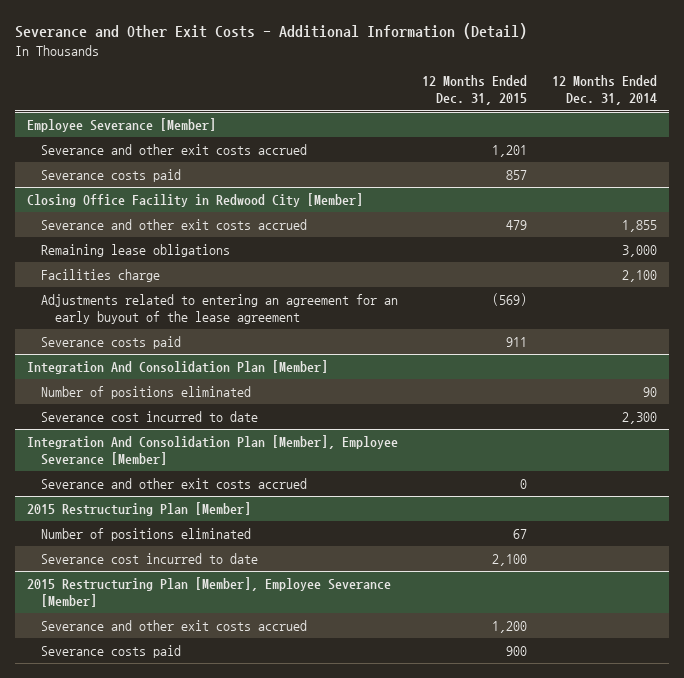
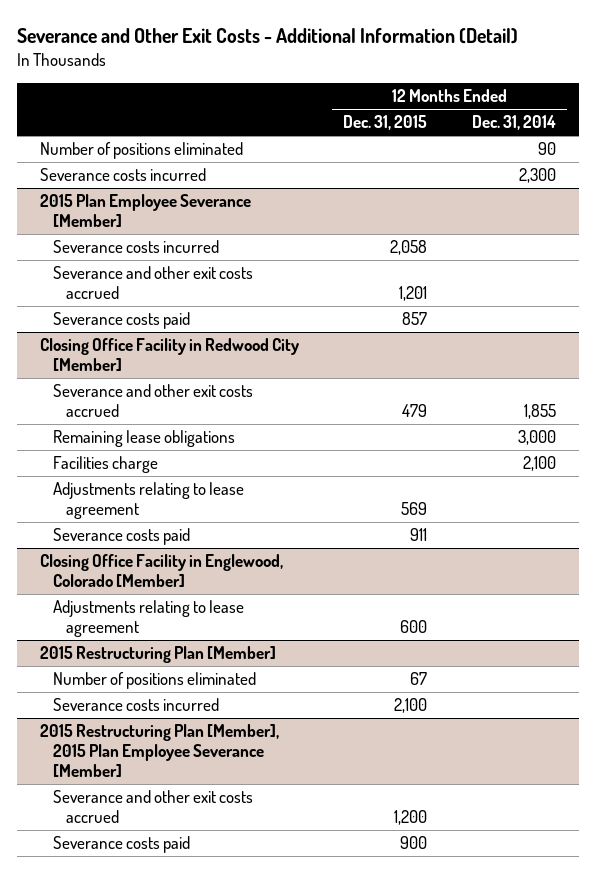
- Employee Severance [Member]
+ Number of positions eliminated | | 90
+ Severance costs incurred | | 2,300
+ 2015 Plan Employee Severance [Member]
+ Severance costs incurred | 2,058 |
@ Closing Office Facility in Redwood City [Member]
- Adjustments related to entering an agreement for an early buyout of the lease agreement | (569) |
+ Adjustments relating to lease agreement | 569 |
- Integration And Consolidation Plan [Member]
- Number of positions eliminated | | 90
- Severance cost incurred to date | | 2,300
- Integration And Consolidation Plan [Member], Employee Severance [Member]
- Severance and other exit costs accrued | 0 |
+ Closing Office Facility in Englewood, Colorado [Member]
+ Adjustments relating to lease agreement | 600 |
@ 2015 Restructuring Plan [Member]
- Severance cost incurred to date | 2,100 |
- 2015 Restructuring Plan [Member], Employee Severance [Member]
@ 2015 Restructuring Plan [Member]
+ Severance costs incurred | 2,100 |
+ 2015 Restructuring Plan [Member], 2015 Plan Employee Severance [Member]

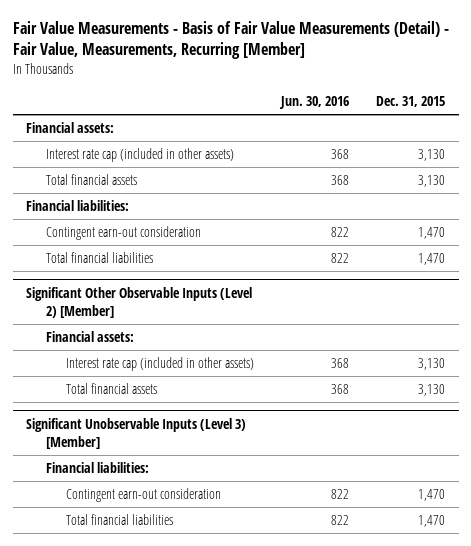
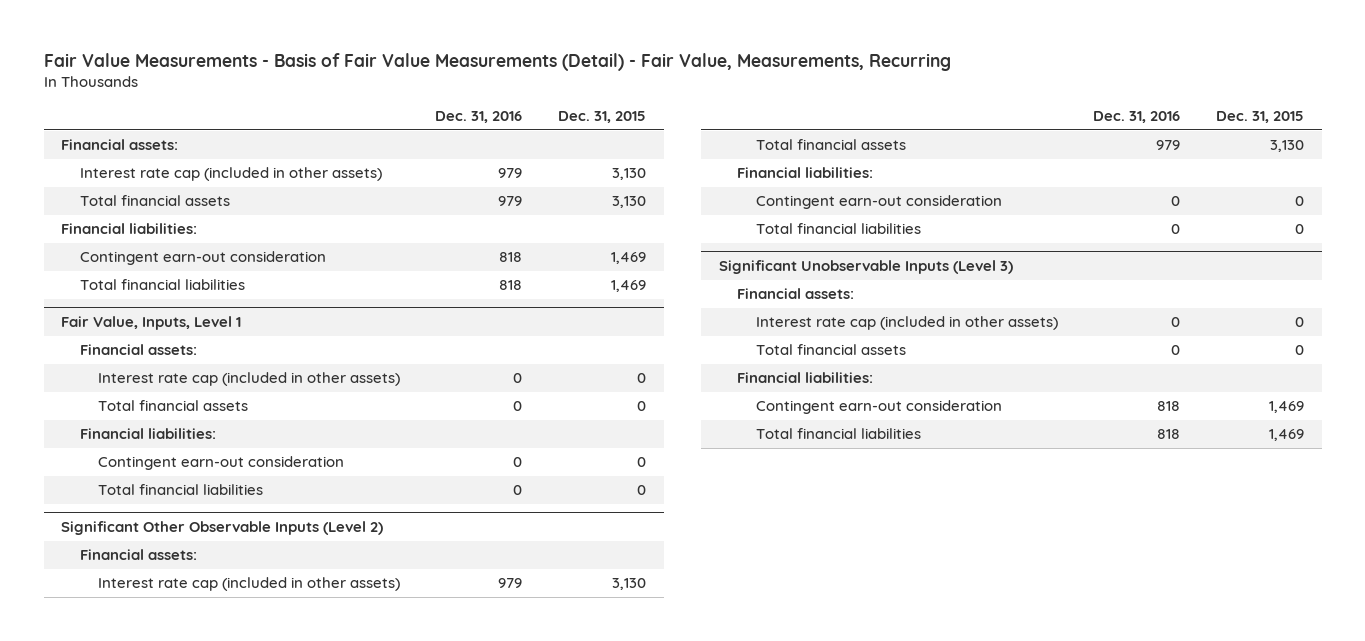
- Fair Value Measurements - Basis of Fair Value Measurements (Detail) - Fair Value, Measurements, Recurring [Member]
+ Fair Value Measurements - Basis of Fair Value Measurements (Detail) - Fair Value, Measurements, Recurring
- | Jun. 30, 2016 | Dec. 31, 2015
+ | Dec. 31, 2016 | Dec. 31, 2015
- Contingent earn-out consideration | 822 | 1,470
- Total financial liabilities | 822 | 1,470
- Significant Other Observable Inputs (Level 2) [Member]
+ Contingent earn-out consideration | 818 | 1,469
+ Total financial liabilities | 818 | 1,469
+ Fair Value, Inputs, Level 1
+ Interest rate cap (included in other assets) | 0 | 0
+ Total financial assets | 0 | 0
+ Financial liabilities:
+ Contingent earn-out consideration | 0 | 0
+ Total financial liabilities | 0 | 0
+ Significant Other Observable Inputs (Level 2)
+ Financial assets:
- Significant Unobservable Inputs (Level 3) [Member]
- Contingent earn-out consideration | 822 | 1,470
- Total financial liabilities | 822 | 1,470
+ Contingent earn-out consideration | 0 | 0
+ Total financial liabilities | 0 | 0
+ Significant Unobservable Inputs (Level 3)
+ Financial assets:
+ Interest rate cap (included in other assets) | 0 | 0
+ Total financial assets | 0 | 0
+ Financial liabilities:
+ Contingent earn-out consideration | 818 | 1,469
+ Total financial liabilities | 818 | 1,469

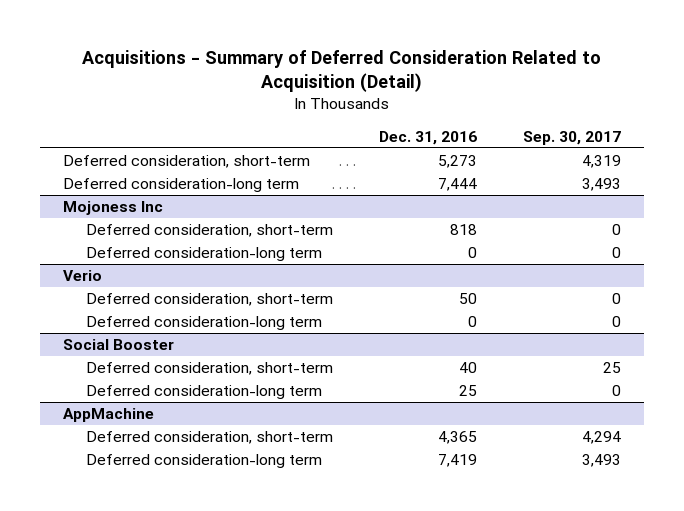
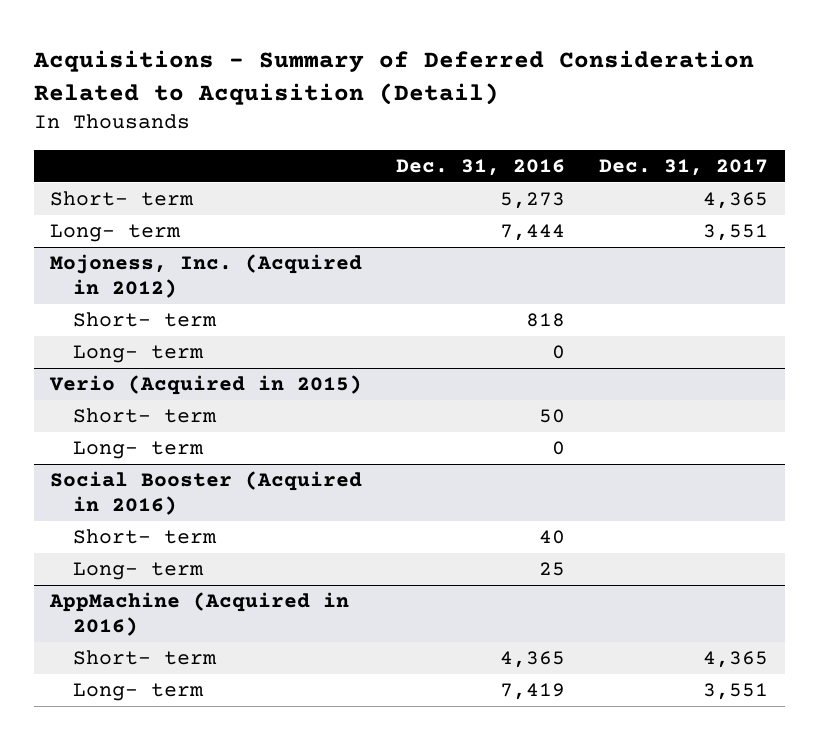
- | Dec. 31, 2016 | Sep. 30, 2017
+ | Dec. 31, 2016 | Dec. 31, 2017
- Deferred consideration, short-term | 5,273 | 4,319
- Deferred consideration-long term | 7,444 | 3,493
- Mojoness Inc
- Deferred consideration, short-term | 818 | 0
- Deferred consideration-long term | 0 | 0
- Verio
- Deferred consideration, short-term | 50 | 0
- Deferred consideration-long term | 0 | 0
- Social Booster
- Deferred consideration, short-term | 40 | 25
- Deferred consideration-long term | 25 | 0
- AppMachine
- Deferred consideration, short-term | 4,365 | 4,294
- Deferred consideration-long term | 7,419 | 3,493
+ Short- term | 5,273 | 4,365
+ Long- term | 7,444 | 3,551
+ Mojoness, Inc. (Acquired in 2012)
+ Short- term | 818 |
+ Long- term | 0 |
+ Verio (Acquired in 2015)
+ Short- term | 50 |
+ Long- term | 0 |
+ Social Booster (Acquired in 2016)
+ Short- term | 40 |
+ Long- term | 25 |
+ AppMachine (Acquired in 2016)
+ Short- term | 4,365 | 4,365
+ Long- term | 7,419 | 3,551

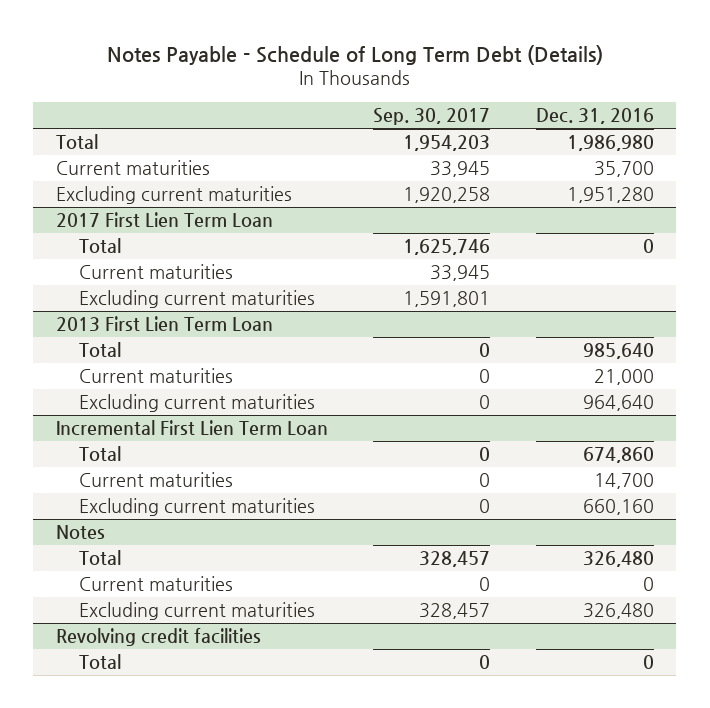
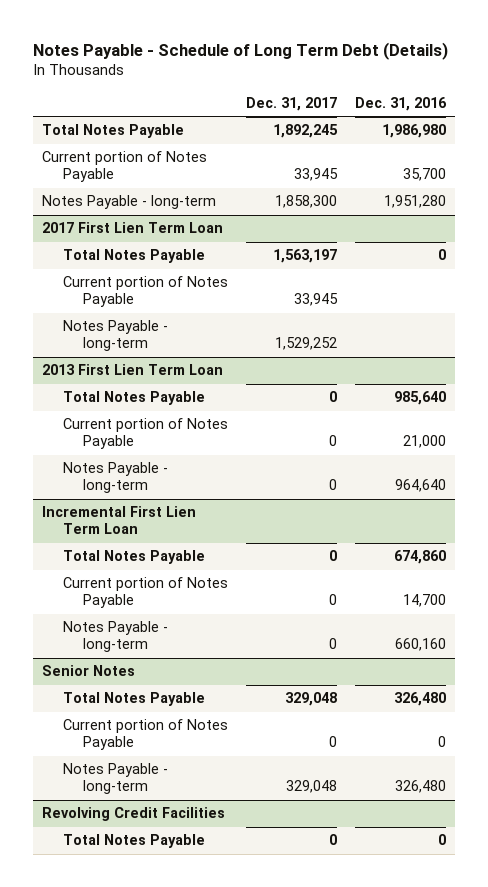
- | Sep. 30, 2017 | Dec. 31, 2016
+ | Dec. 31, 2017 | Dec. 31, 2016
- Total | 1,954,203 | 1,986,980
- Current maturities | 33,945 | 35,700
- Excluding current maturities | 1,920,258 | 1,951,280
+ Total Notes Payable | 1,892,245 | 1,986,980
+ Current portion of Notes Payable | 33,945 | 35,700
+ Notes Payable - long-term | 1,858,300 | 1,951,280
@ 2017 First Lien Term Loan
- Total | 1,625,746 | 0
- Current maturities | 33,945 |
- Excluding current maturities | 1,591,801 |
+ Total Notes Payable | 1,563,197 | 0
+ Current portion of Notes Payable | 33,945 |
+ Notes Payable - long-term | 1,529,252 |
@ 2013 First Lien Term Loan
- Total | 0 | 985,640
- Current maturities | 0 | 21,000
- Excluding current maturities | 0 | 964,640
+ Total Notes Payable | 0 | 985,640
+ Current portion of Notes Payable | 0 | 21,000
+ Notes Payable - long-term | 0 | 964,640
@ Incremental First Lien Term Loan
- Total | 0 | 674,860
- Current maturities | 0 | 14,700
- Excluding current maturities | 0 | 660,160
- Notes
- Total | 328,457 | 326,480
- Current maturities | 0 | 0
- Excluding current maturities | 328,457 | 326,480
- Revolving credit facilities
- Total | 0 | 0
@ Incremental First Lien Term Loan
+ Total Notes Payable | 0 | 674,860
+ Current portion of Notes Payable | 0 | 14,700
+ Notes Payable - long-term | 0 | 660,160
+ Senior Notes
+ Total Notes Payable | 329,048 | 326,480
+ Current portion of Notes Payable | 0 | 0
+ Notes Payable - long-term | 329,048 | 326,480
+ Revolving Credit Facilities
+ Total Notes Payable | 0 | 0

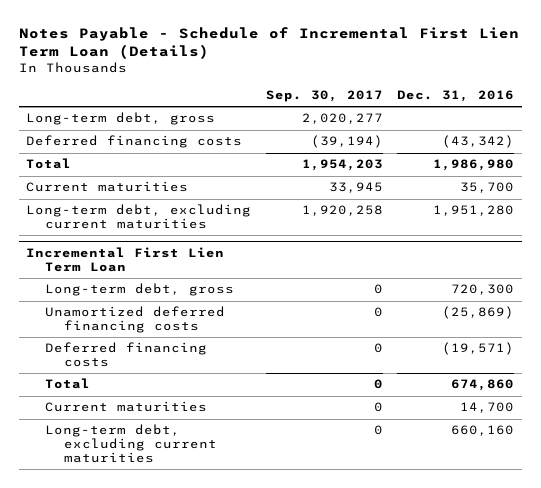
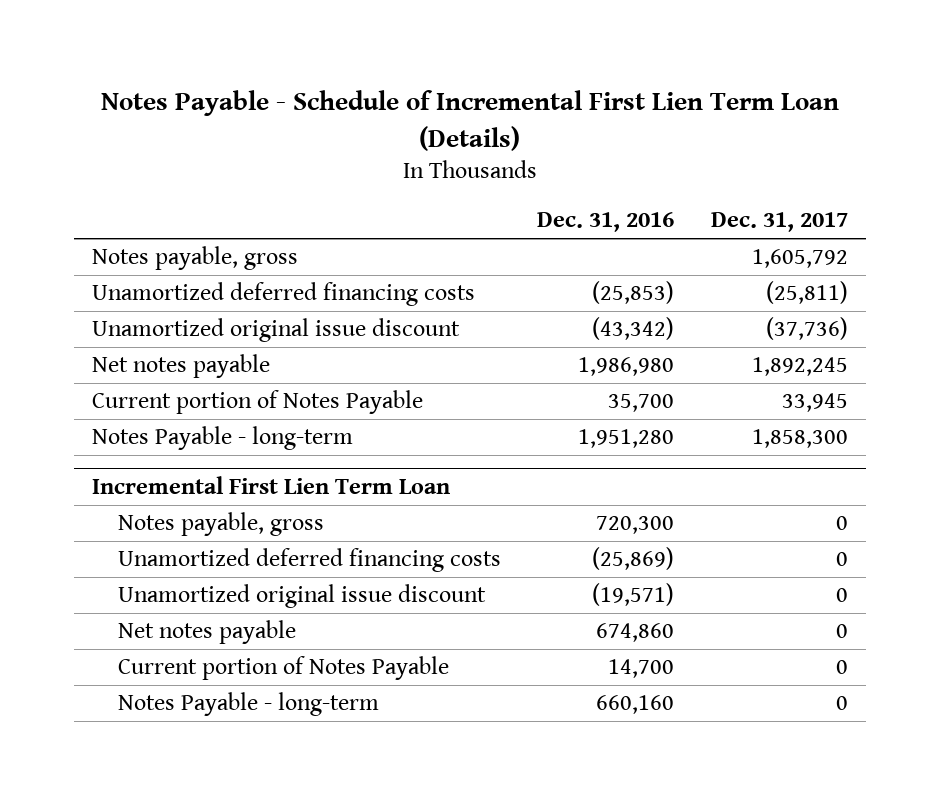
- | Sep. 30, 2017 | Dec. 31, 2016
+ | Dec. 31, 2016 | Dec. 31, 2017
- Long-term debt, gross | 2,020,277 |
- Deferred financing costs | (39,194) | (43,342)
- Total | 1,954,203 | 1,986,980
- Current maturities | 33,945 | 35,700
- Long-term debt, excluding current maturities | 1,920,258 | 1,951,280
+ Notes payable, gross | | 1,605,792
+ Unamortized deferred financing costs | (25,853) | (25,811)
+ Unamortized original issue discount | (43,342) | (37,736)
+ Net notes payable | 1,986,980 | 1,892,245
+ Current portion of Notes Payable | 35,700 | 33,945
+ Notes Payable - long-term | 1,951,280 | 1,858,300
@ Incremental First Lien Term Loan
- Long-term debt, gross | 0 | 720,300
+ Notes payable, gross | 720,300 | 0
- Deferred financing costs | 0 | (19,571)
- Total | 0 | 674,860
- Current maturities | 0 | 14,700
- Long-term debt, excluding current maturities | 0 | 660,160
+ Unamortized original issue discount | (19,571) | 0
+ Net notes payable | 674,860 | 0
+ Current portion of Notes Payable | 14,700 | 0
+ Notes Payable - long-term | 660,160 | 0

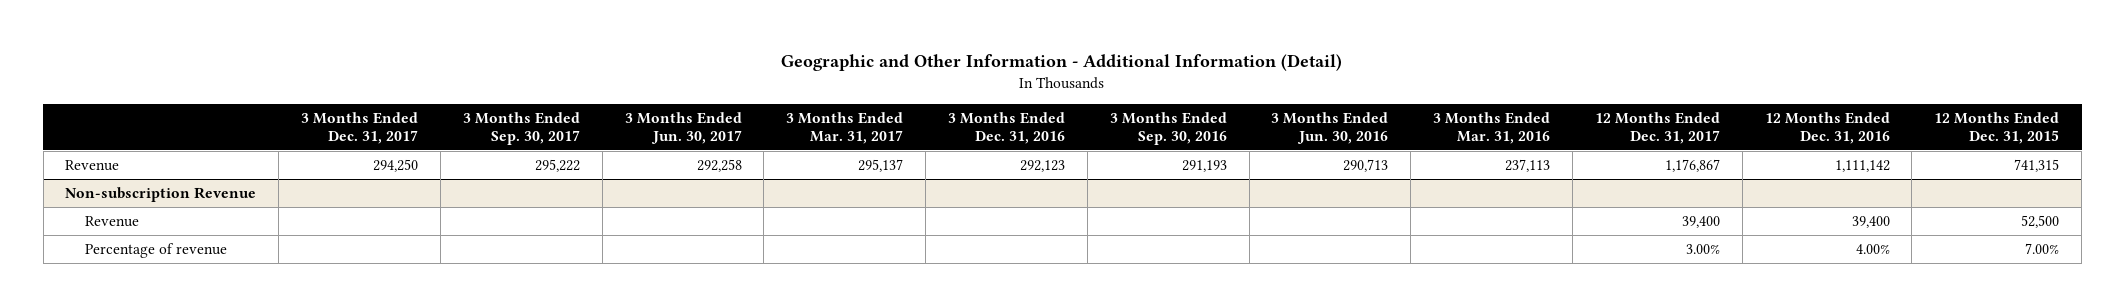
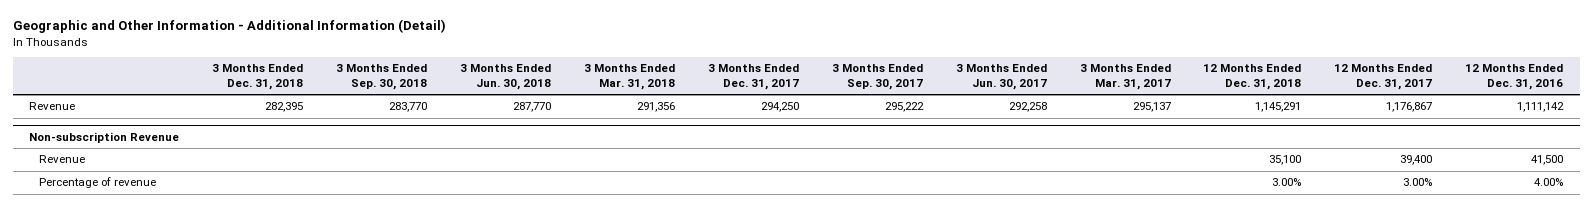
- | 3 Months Ended Dec. 31, 2017 | 3 Months Ended Sep. 30, 2017 | 3 Months Ended Jun. 30, 2017 | 3 Months Ended Mar. 31, 2017 | 3 Months Ended Dec. 31, 2016 | 3 Months Ended Sep. 30, 2016 | 3 Months Ended Jun. 30, 2016 | 3 Months Ended Mar. 31, 2016 | 12 Months Ended Dec. 31, 2017 | 12 Months Ended Dec. 31, 2016 | 12 Months Ended Dec. 31, 2015
+ | 3 Months Ended Dec. 31, 2018 | 3 Months Ended Sep. 30, 2018 | 3 Months Ended Jun. 30, 2018 | 3 Months Ended Mar. 31, 2018 | 3 Months Ended Dec. 31, 2017 | 3 Months Ended Sep. 30, 2017 | 3 Months Ended Jun. 30, 2017 | 3 Months Ended Mar. 31, 2017 | 12 Months Ended Dec. 31, 2018 | 12 Months Ended Dec. 31, 2017 | 12 Months Ended Dec. 31, 2016
@ Non-subscription Revenue
- Revenue | | | | | | | | | 39,400 | 39,400 | 52,500
+ Revenue | | | | | | | | | 35,100 | 39,400 | 41,500

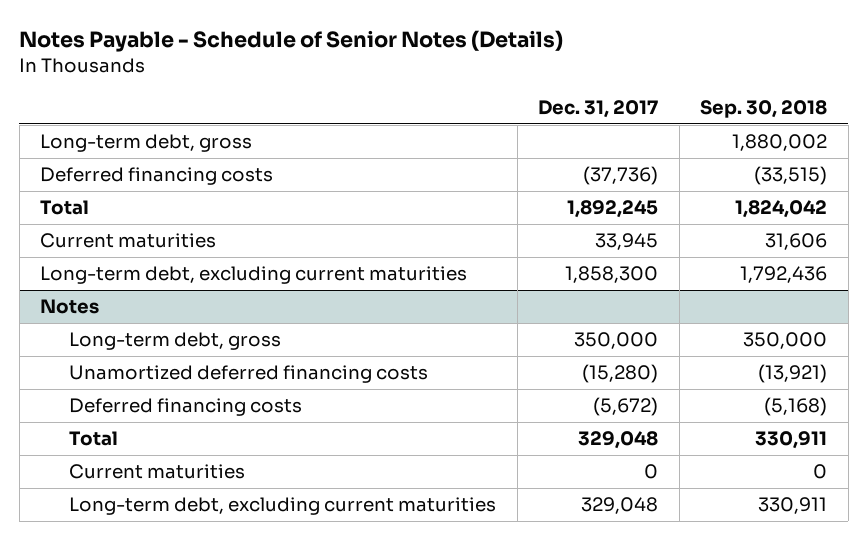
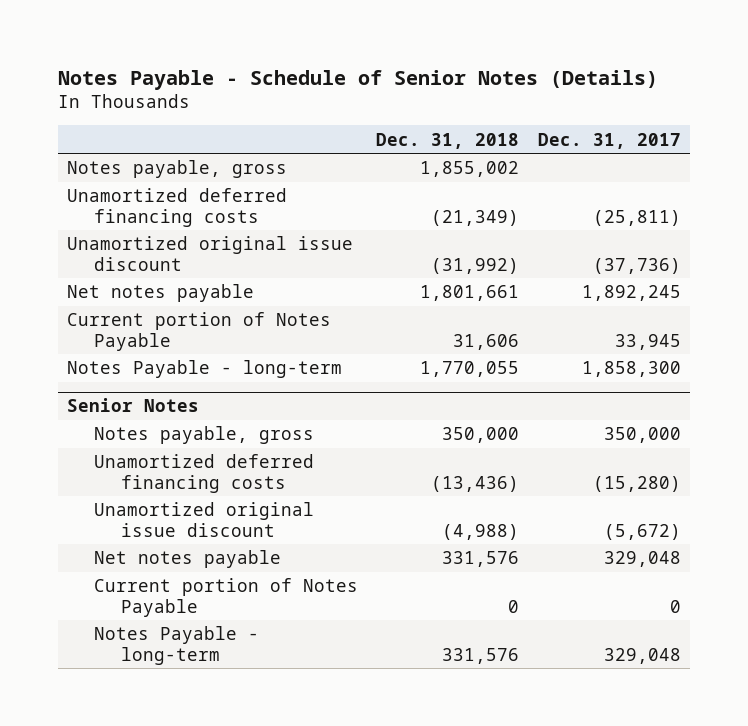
- | Dec. 31, 2017 | Sep. 30, 2018
+ | Dec. 31, 2018 | Dec. 31, 2017
- Long-term debt, gross | | 1,880,002
- Deferred financing costs | (37,736) | (33,515)
- Total | 1,892,245 | 1,824,042
- Current maturities | 33,945 | 31,606
- Long-term debt, excluding current maturities | 1,858,300 | 1,792,436
- Notes
- Long-term debt, gross | 350,000 | 350,000
+ Notes payable, gross | 1,855,002 |
+ Unamortized deferred financing costs | (21,349) | (25,811)
+ Unamortized original issue discount | (31,992) | (37,736)
+ Net notes payable | 1,801,661 | 1,892,245
+ Current portion of Notes Payable | 31,606 | 33,945
+ Notes Payable - long-term | 1,770,055 | 1,858,300
+ Senior Notes
+ Notes payable, gross | 350,000 | 350,000
- Deferred financing costs | (5,672) | (5,168)
- Total | 329,048 | 330,911
- Current maturities | 0 | 0
- Long-term debt, excluding current maturities | 329,048 | 330,911
+ Unamortized original issue discount | (4,988) | (5,672)
+ Net notes payable | 331,576 | 329,048
+ Current portion of Notes Payable | 0 | 0
+ Notes Payable - long-term | 331,576 | 329,048

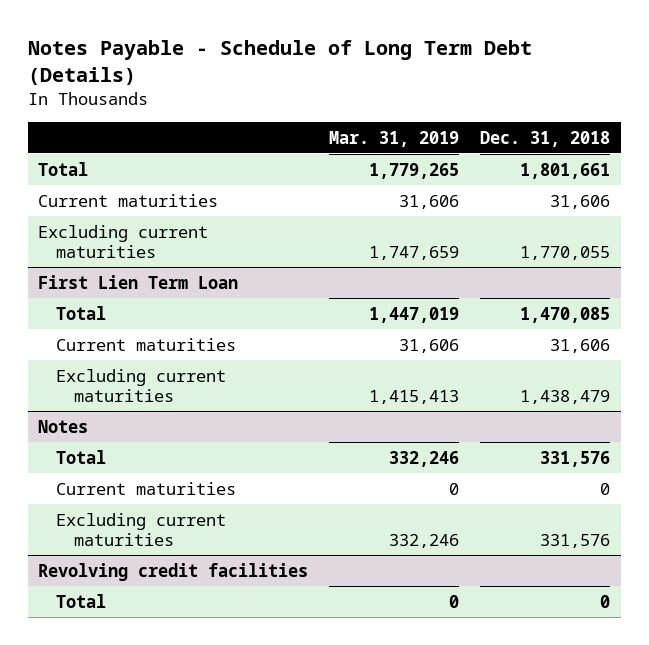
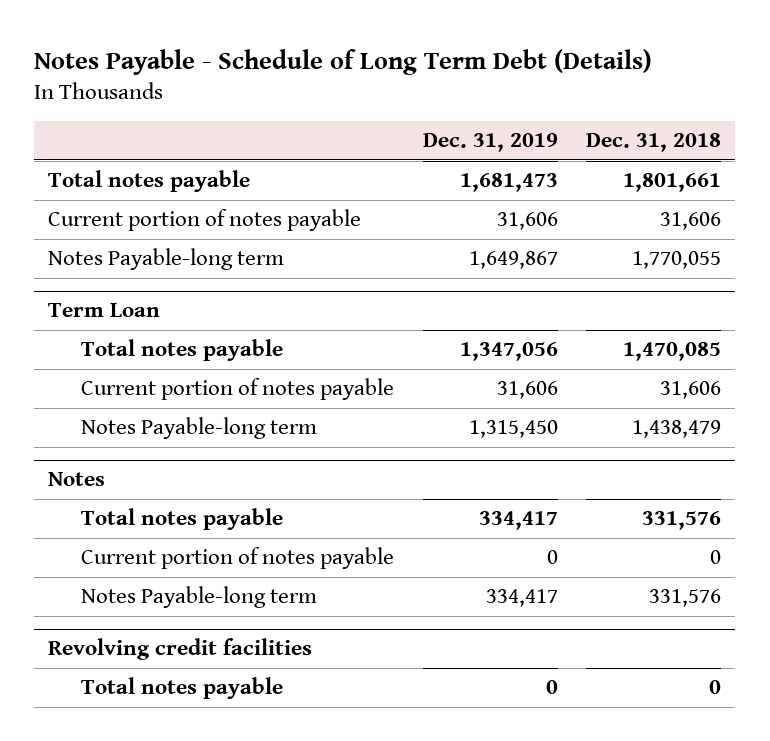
- | Mar. 31, 2019 | Dec. 31, 2018
+ | Dec. 31, 2019 | Dec. 31, 2018
- Total | 1,779,265 | 1,801,661
- Current maturities | 31,606 | 31,606
- Excluding current maturities | 1,747,659 | 1,770,055
- First Lien Term Loan
- Total | 1,447,019 | 1,470,085
- Current maturities | 31,606 | 31,606
- Excluding current maturities | 1,415,413 | 1,438,479
+ Total notes payable | 1,681,473 | 1,801,661
+ Current portion of notes payable | 31,606 | 31,606
+ Notes Payable-long term | 1,649,867 | 1,770,055
+ Term Loan
+ Total notes payable | 1,347,056 | 1,470,085
+ Current portion of notes payable | 31,606 | 31,606
+ Notes Payable-long term | 1,315,450 | 1,438,479
@ Notes
- Total | 332,246 | 331,576
- Current maturities | 0 | 0
- Excluding current maturities | 332,246 | 331,576
+ Total notes payable | 334,417 | 331,576
+ Current portion of notes payable | 0 | 0
+ Notes Payable-long term | 334,417 | 331,576
@ Revolving credit facilities
- Total | 0 | 0
+ Total notes payable | 0 | 0

